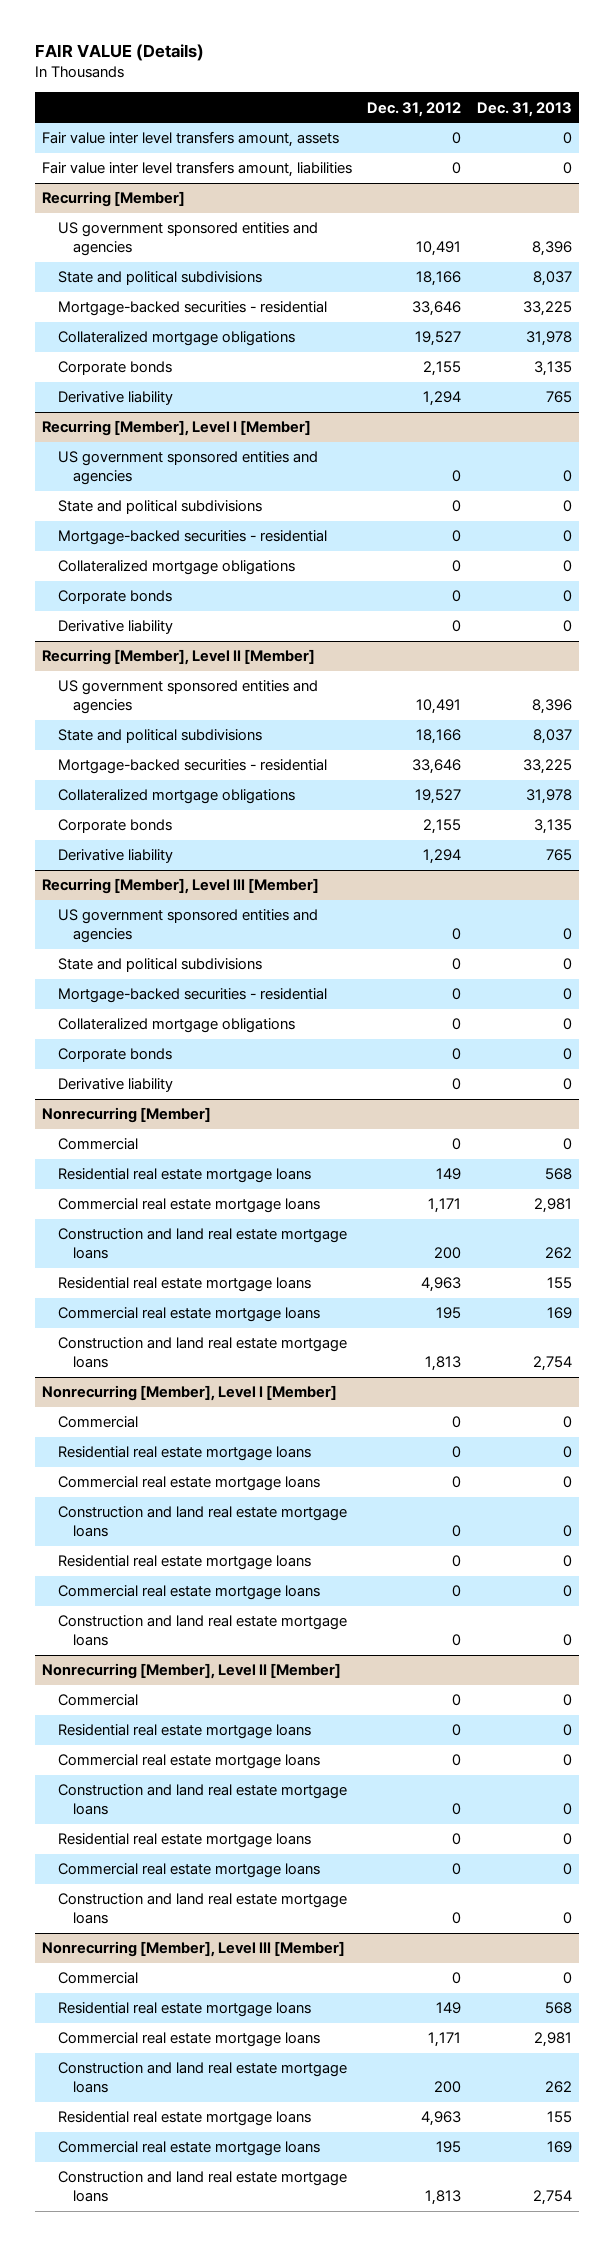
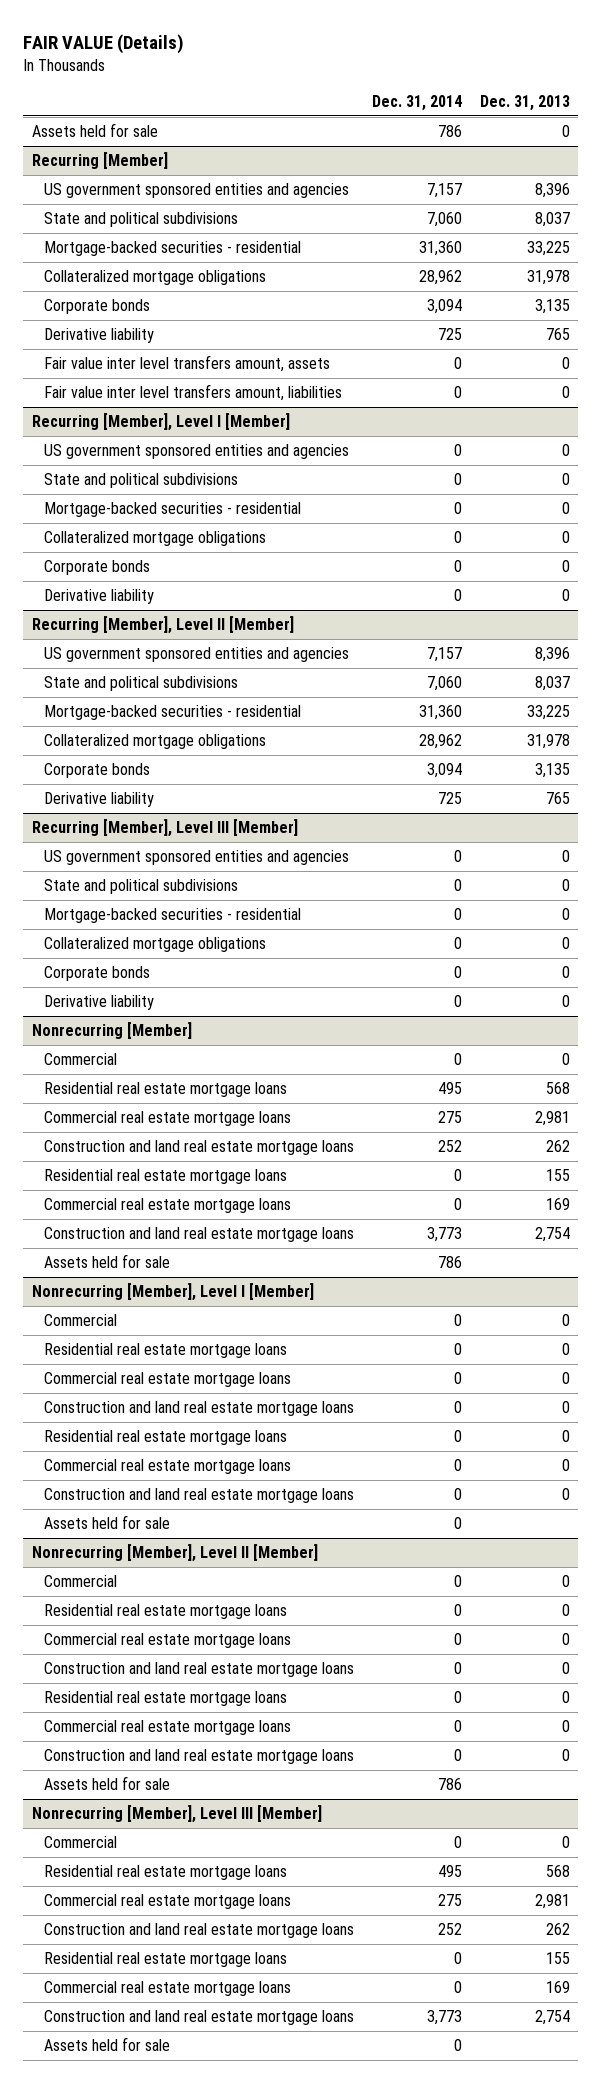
- | Dec. 31, 2012 | Dec. 31, 2013
+ | Dec. 31, 2014 | Dec. 31, 2013
- Fair value inter level transfers amount, assets | 0 | 0
- Fair value inter level transfers amount, liabilities | 0 | 0
+ Assets held for sale | 786 | 0
@ Recurring [Member]
+ Fair value inter level transfers amount, assets | 0 | 0
+ Fair value inter level transfers amount, liabilities | 0 | 0
@ Nonrecurring [Member]
+ Assets held for sale | 786 |
@ Nonrecurring [Member], Level I [Member]
+ Assets held for sale | 0 |
@ Nonrecurring [Member], Level II [Member]
+ Assets held for sale | 786 |
@ Nonrecurring [Member], Level III [Member]
+ Assets held for sale | 0 |

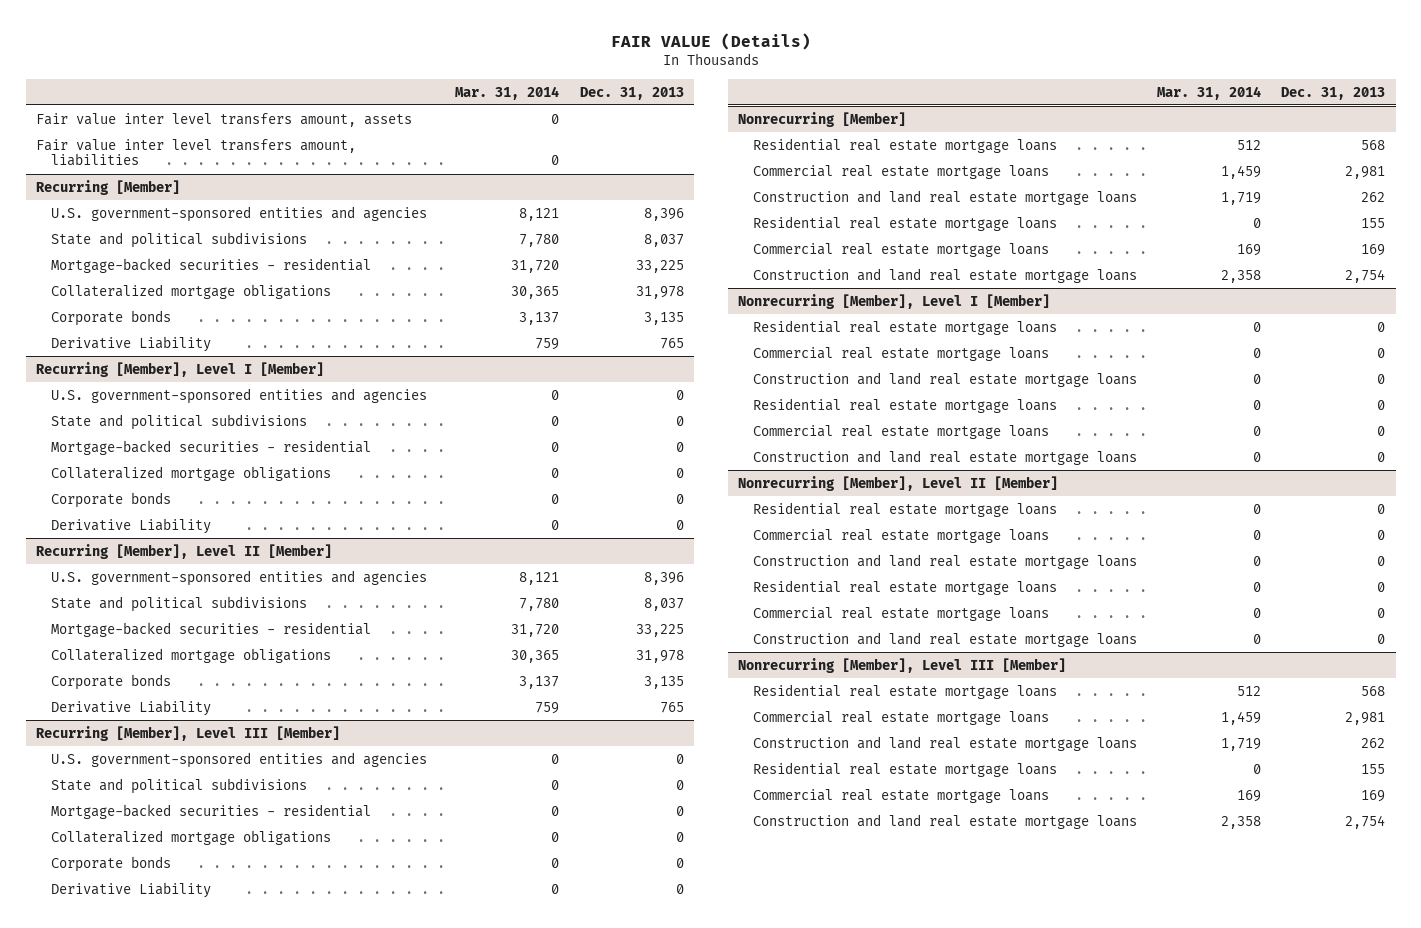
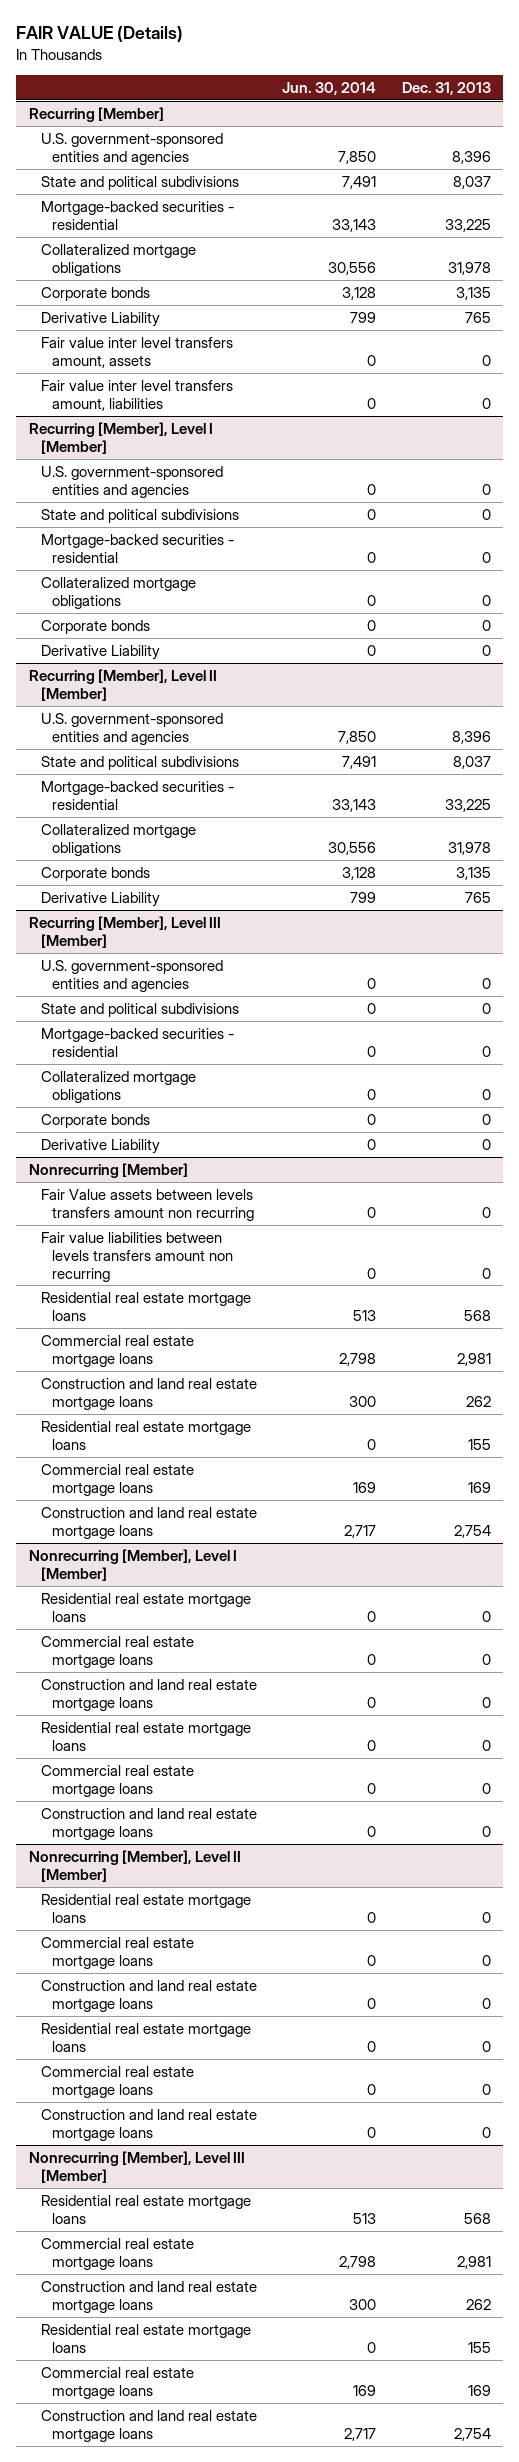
- | Mar. 31, 2014 | Dec. 31, 2013
+ | Jun. 30, 2014 | Dec. 31, 2013
- Fair value inter level transfers amount, assets | 0 |
- Fair value inter level transfers amount, liabilities | 0 |
@ Recurring [Member]
+ Fair value inter level transfers amount, assets | 0 | 0
+ Fair value inter level transfers amount, liabilities | 0 | 0
@ Nonrecurring [Member]
+ Fair Value assets between levels transfers amount non recurring | 0 | 0
+ Fair value liabilities between levels transfers amount non recurring | 0 | 0

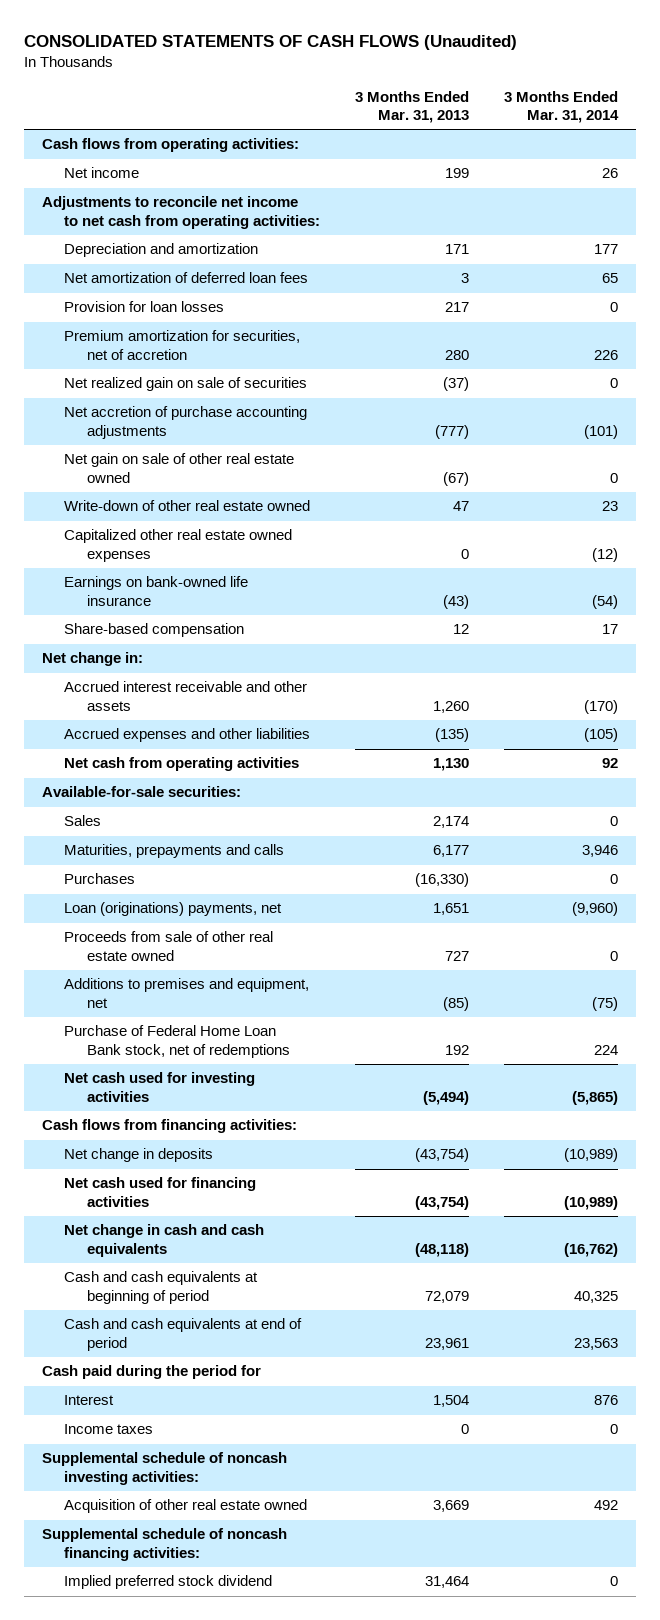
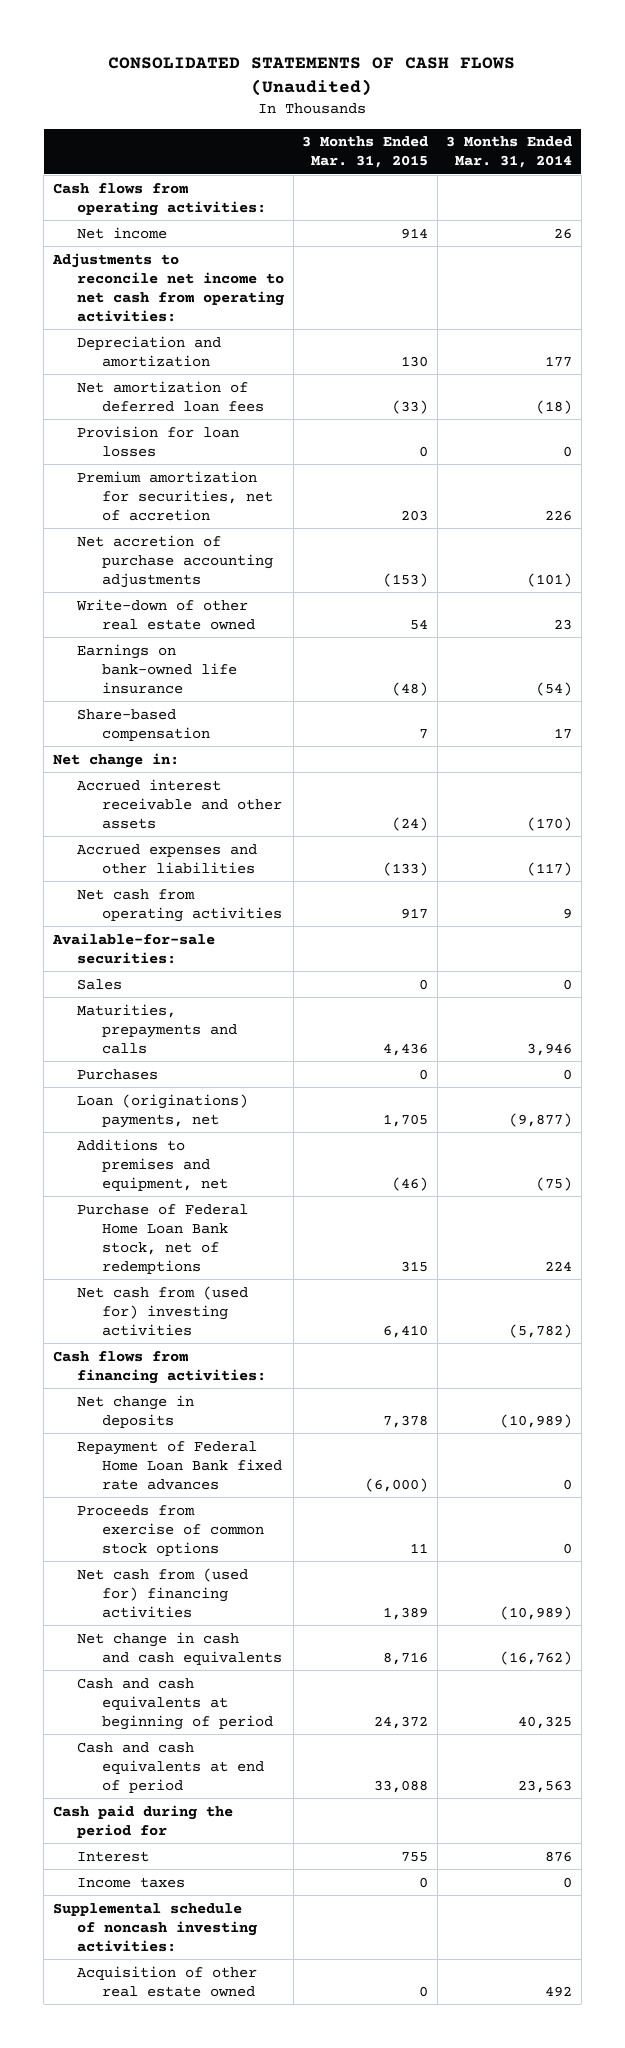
- | 3 Months Ended Mar. 31, 2013 | 3 Months Ended Mar. 31, 2014
+ | 3 Months Ended Mar. 31, 2015 | 3 Months Ended Mar. 31, 2014
- Net amortization of deferred loan fees | 3 | 65
+ Net amortization of deferred loan fees | (33) | (18)
- Net realized gain on sale of securities | (37) | 0
- Net gain on sale of other real estate owned | (67) | 0
- Capitalized other real estate owned expenses | 0 | (12)
- Accrued expenses and other liabilities | (135) | (105)
- Net cash from operating activities | 1,130 | 92
+ Accrued expenses and other liabilities | (133) | (117)
+ Net cash from operating activities | 917 | 9
- Loan (originations) payments, net | 1,651 | (9,960)
- Proceeds from sale of other real estate owned | 727 | 0
+ Loan (originations) payments, net | 1,705 | (9,877)
- Net cash used for investing activities | (5,494) | (5,865)
+ Net cash from (used for) investing activities | 6,410 | (5,782)
- Net cash used for financing activities | (43,754) | (10,989)
+ Repayment of Federal Home Loan Bank fixed rate advances | (6,000) | 0
+ Proceeds from exercise of common stock options | 11 | 0
+ Net cash from (used for) financing activities | 1,389 | (10,989)
- Supplemental schedule of noncash financing activities:
- Implied preferred stock dividend | 31,464 | 0

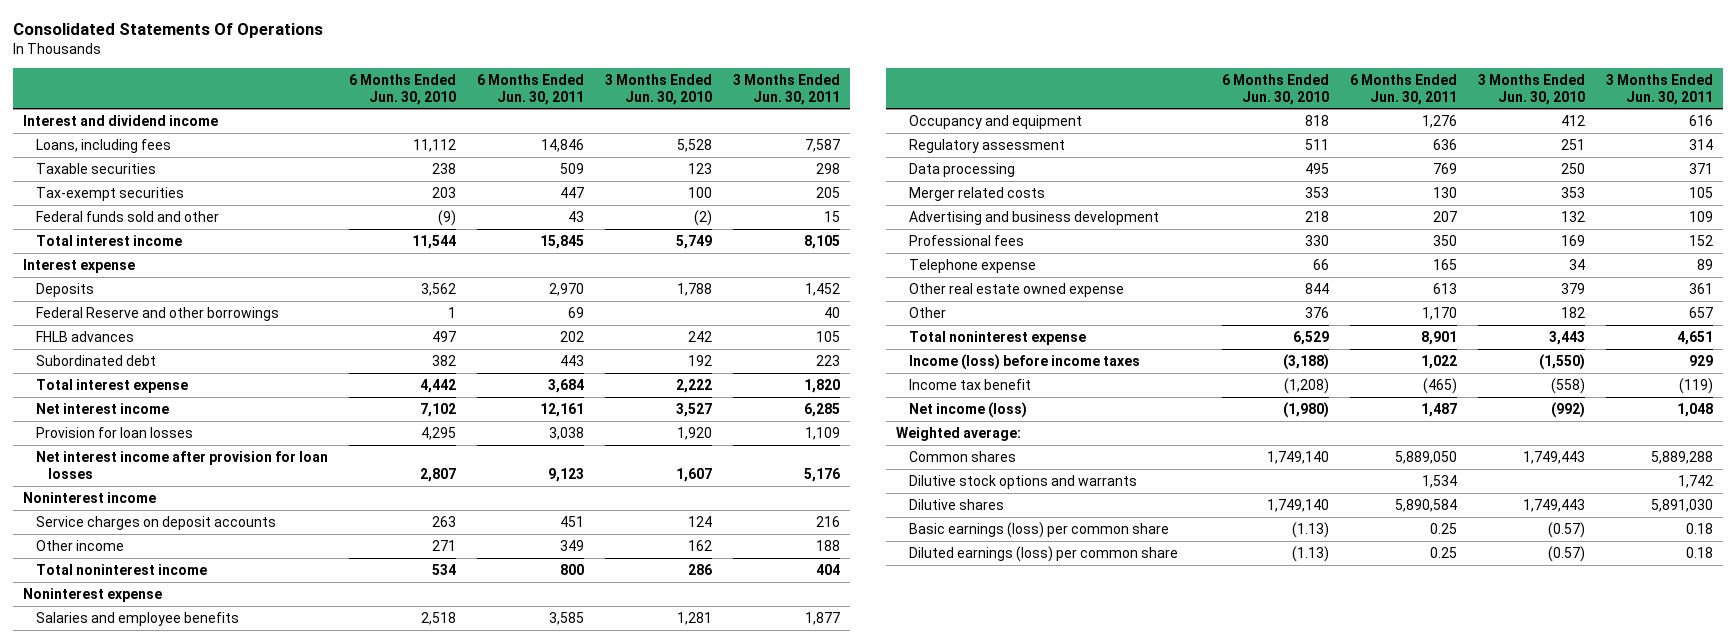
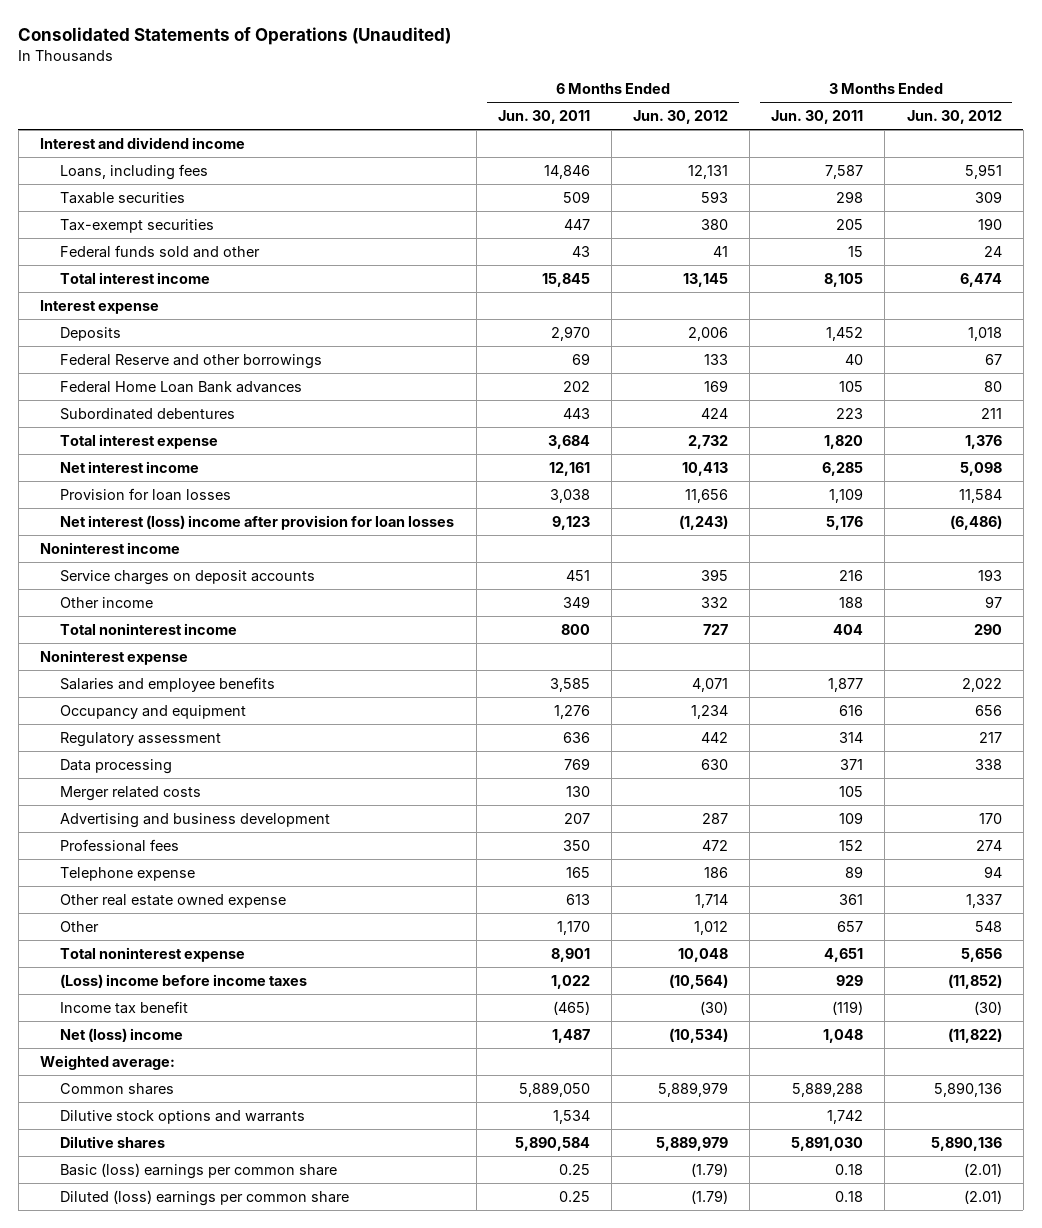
- Consolidated Statements Of Operations
+ Consolidated Statements of Operations (Unaudited)
- | 6 Months Ended Jun. 30, 2010 | 6 Months Ended Jun. 30, 2011 | 3 Months Ended Jun. 30, 2010 | 3 Months Ended Jun. 30, 2011
+ | 6 Months Ended Jun. 30, 2011 | 6 Months Ended Jun. 30, 2012 | 3 Months Ended Jun. 30, 2011 | 3 Months Ended Jun. 30, 2012
- FHLB advances | 497 | 202 | 242 | 105
- Subordinated debt | 382 | 443 | 192 | 223
+ Federal Home Loan Bank advances | 202 | 169 | 105 | 80
+ Subordinated debentures | 443 | 424 | 223 | 211
- Net interest income after provision for loan losses | 2,807 | 9,123 | 1,607 | 5,176
+ Net interest (loss) income after provision for loan losses | 9,123 | (1,243) | 5,176 | (6,486)
- Income (loss) before income taxes | (3,188) | 1,022 | (1,550) | 929
+ (Loss) income before income taxes | 1,022 | (10,564) | 929 | (11,852)
- Net income (loss) | (1,980) | 1,487 | (992) | 1,048
+ Net (loss) income | 1,487 | (10,534) | 1,048 | (11,822)
- Basic earnings (loss) per common share | (1.13) | 0.25 | (0.57) | 0.18
- Diluted earnings (loss) per common share | (1.13) | 0.25 | (0.57) | 0.18
+ Basic (loss) earnings per common share | 0.25 | (1.79) | 0.18 | (2.01)
+ Diluted (loss) earnings per common share | 0.25 | (1.79) | 0.18 | (2.01)

